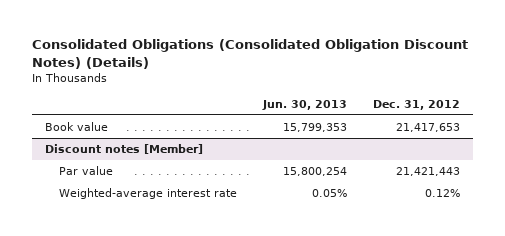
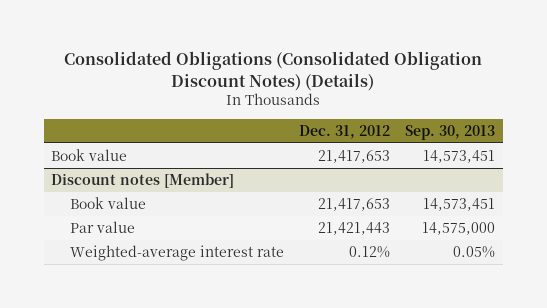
- | Jun. 30, 2013 | Dec. 31, 2012
+ | Dec. 31, 2012 | Sep. 30, 2013
@ Discount notes [Member]
+ Book value | 21,417,653 | 14,573,451

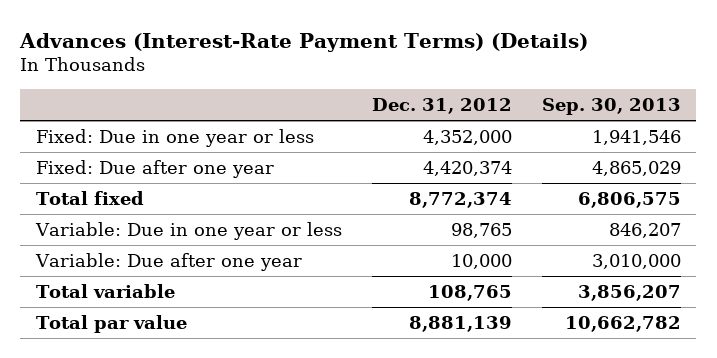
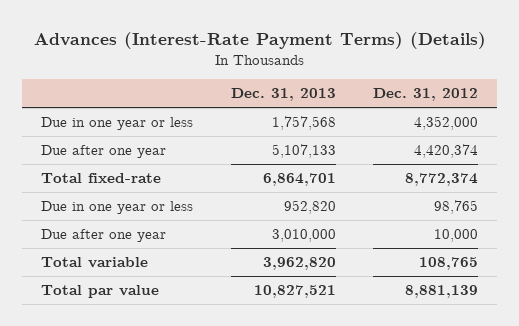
- | Dec. 31, 2012 | Sep. 30, 2013
+ | Dec. 31, 2013 | Dec. 31, 2012
- Fixed: Due in one year or less | 4,352,000 | 1,941,546
- Fixed: Due after one year | 4,420,374 | 4,865,029
- Total fixed | 8,772,374 | 6,806,575
- Variable: Due in one year or less | 98,765 | 846,207
- Variable: Due after one year | 10,000 | 3,010,000
+ Due in one year or less | 1,757,568 | 4,352,000
+ Due after one year | 5,107,133 | 4,420,374
+ Total fixed-rate | 6,864,701 | 8,772,374
+ Due in one year or less | 952,820 | 98,765
+ Due after one year | 3,010,000 | 10,000

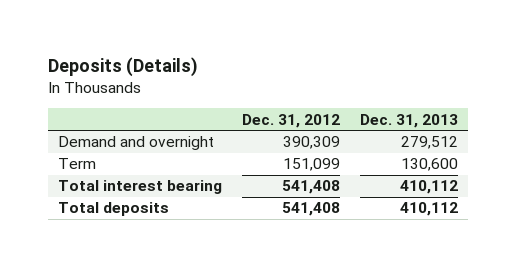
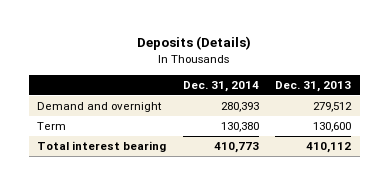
- | Dec. 31, 2012 | Dec. 31, 2013
+ | Dec. 31, 2014 | Dec. 31, 2013
- Total deposits | 541,408 | 410,112

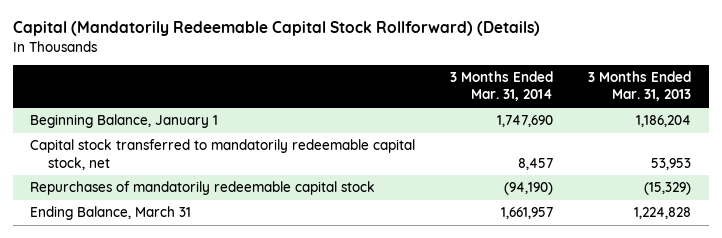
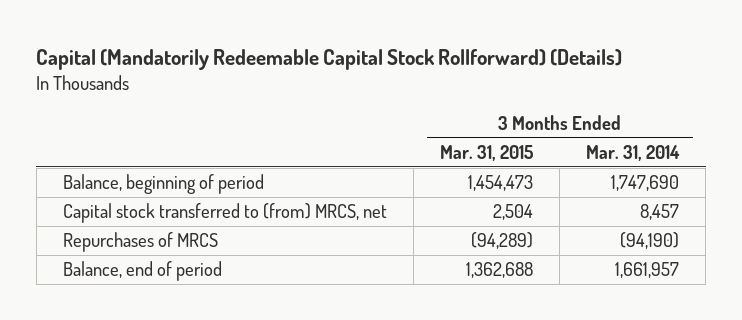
- | 3 Months Ended Mar. 31, 2014 | 3 Months Ended Mar. 31, 2013
+ | 3 Months Ended Mar. 31, 2015 | 3 Months Ended Mar. 31, 2014
- Beginning Balance, January 1 | 1,747,690 | 1,186,204
- Capital stock transferred to mandatorily redeemable capital stock, net | 8,457 | 53,953
- Repurchases of mandatorily redeemable capital stock | (94,190) | (15,329)
- Ending Balance, March 31 | 1,661,957 | 1,224,828
+ Balance, beginning of period | 1,454,473 | 1,747,690
+ Capital stock transferred to (from) MRCS, net | 2,504 | 8,457
+ Repurchases of MRCS | (94,289) | (94,190)
+ Balance, end of period | 1,362,688 | 1,661,957

